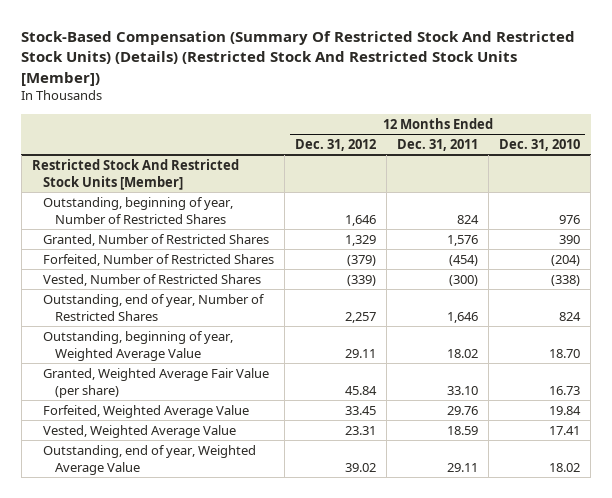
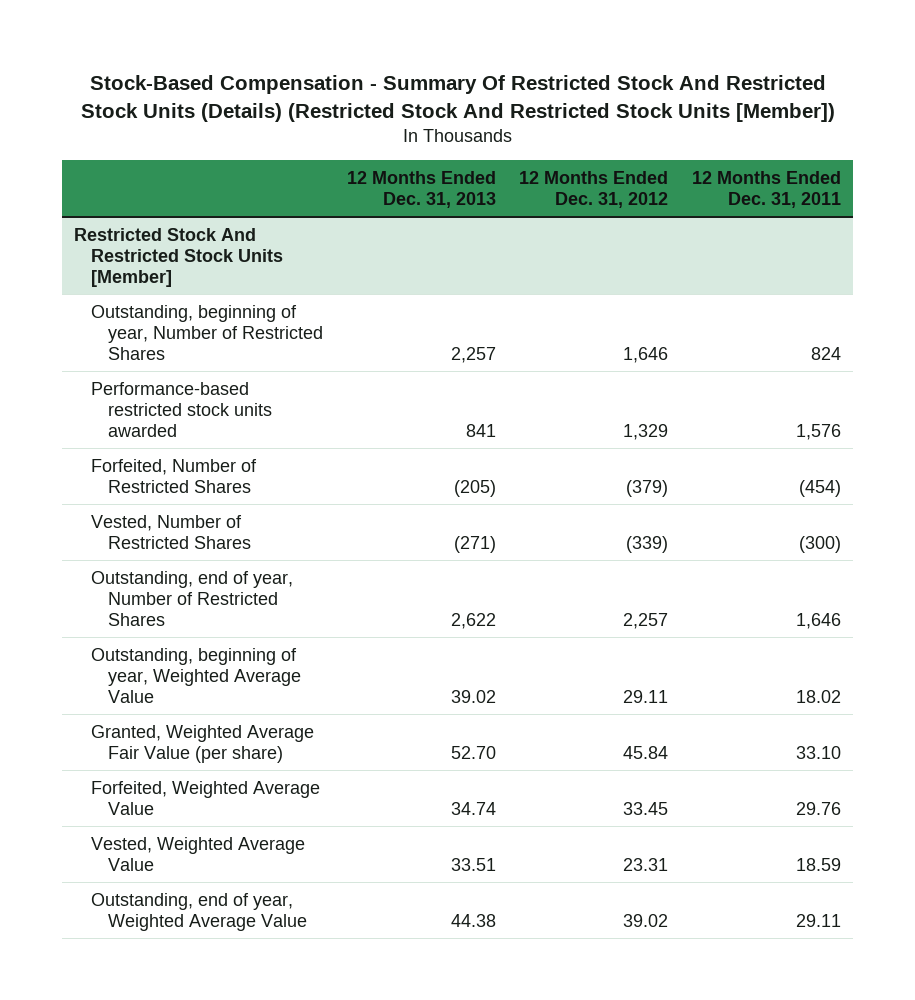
- Stock-Based Compensation (Summary Of Restricted Stock And Restricted Stock Units) (Details) (Restricted Stock And Restricted Stock Units [Member])
+ Stock-Based Compensation - Summary Of Restricted Stock And Restricted Stock Units (Details) (Restricted Stock And Restricted Stock Units [Member])
- | 12 Months Ended Dec. 31, 2012 | 12 Months Ended Dec. 31, 2011 | 12 Months Ended Dec. 31, 2010
+ | 12 Months Ended Dec. 31, 2013 | 12 Months Ended Dec. 31, 2012 | 12 Months Ended Dec. 31, 2011
@ Restricted Stock And Restricted Stock Units [Member]
- Granted, Number of Restricted Shares | 1,329 | 1,576 | 390
+ Performance-based restricted stock units awarded | 841 | 1,329 | 1,576

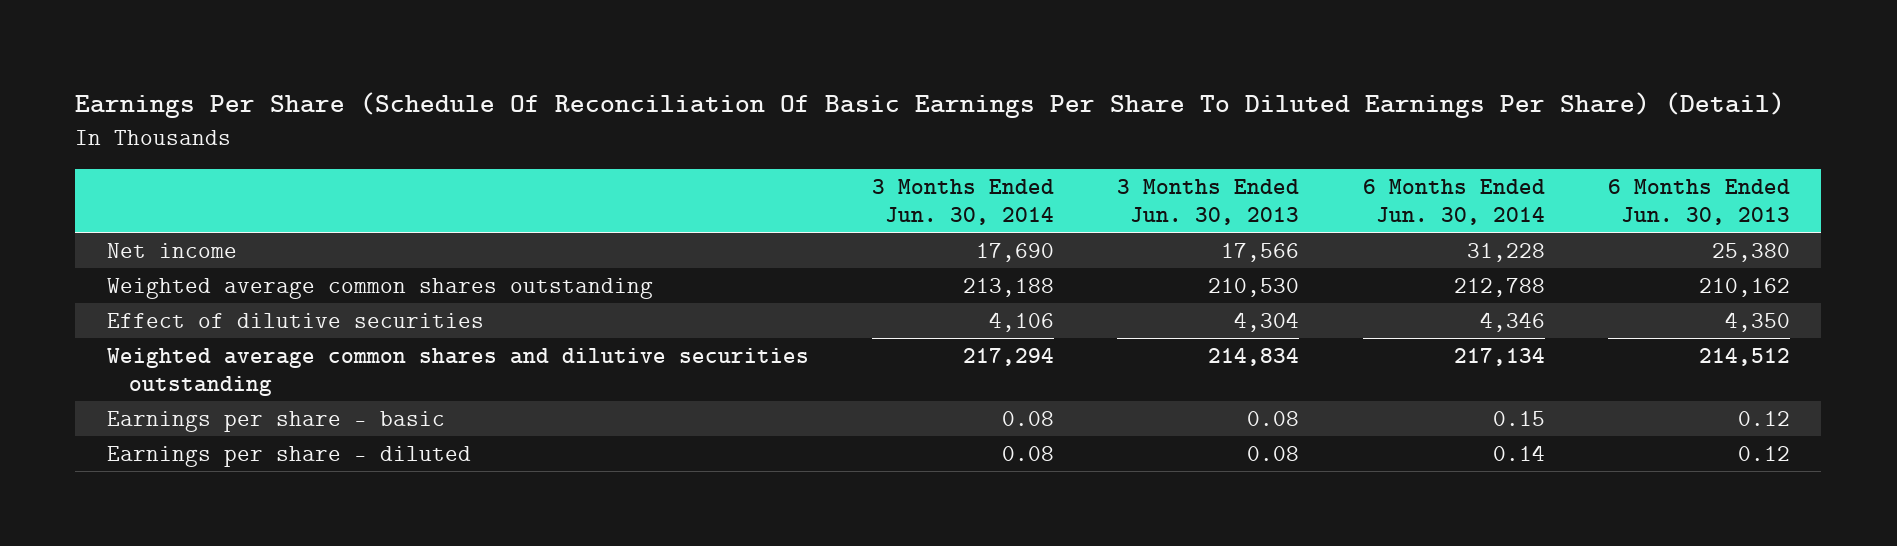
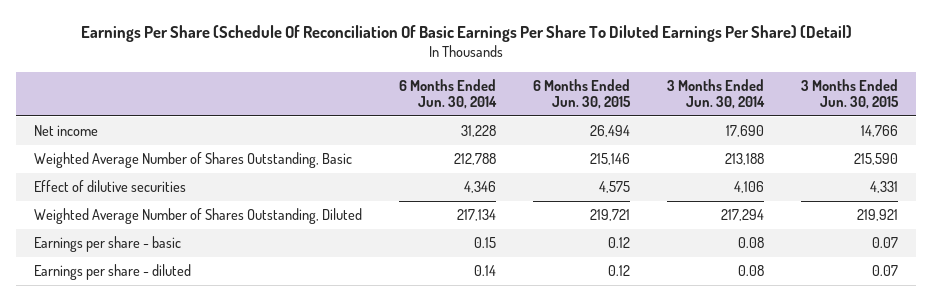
- | 3 Months Ended Jun. 30, 2014 | 3 Months Ended Jun. 30, 2013 | 6 Months Ended Jun. 30, 2014 | 6 Months Ended Jun. 30, 2013
+ | 6 Months Ended Jun. 30, 2014 | 6 Months Ended Jun. 30, 2015 | 3 Months Ended Jun. 30, 2014 | 3 Months Ended Jun. 30, 2015
- Weighted average common shares outstanding | 213,188 | 210,530 | 212,788 | 210,162
+ Weighted Average Number of Shares Outstanding, Basic | 212,788 | 215,146 | 213,188 | 215,590
- Weighted average common shares and dilutive securities outstanding | 217,294 | 214,834 | 217,134 | 214,512
+ Weighted Average Number of Shares Outstanding, Diluted | 217,134 | 219,721 | 217,294 | 219,921

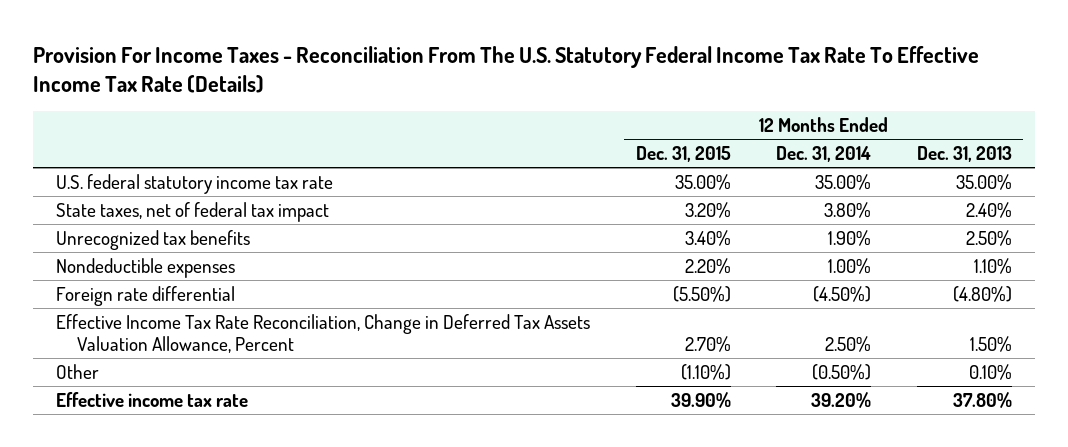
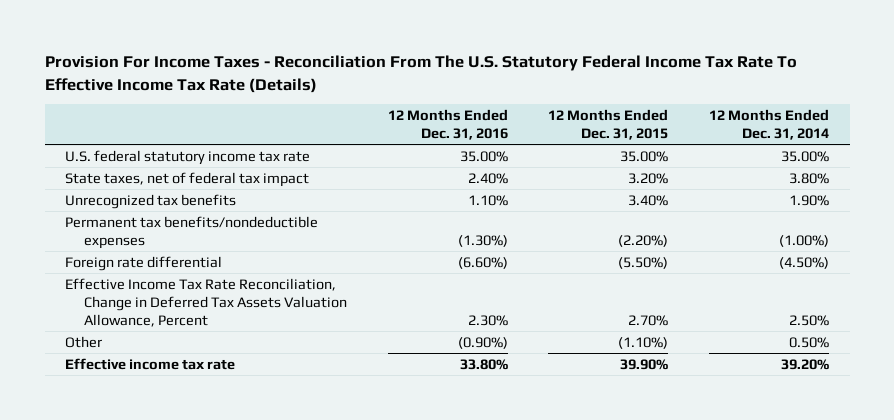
- | 12 Months Ended Dec. 31, 2015 | 12 Months Ended Dec. 31, 2014 | 12 Months Ended Dec. 31, 2013
+ | 12 Months Ended Dec. 31, 2016 | 12 Months Ended Dec. 31, 2015 | 12 Months Ended Dec. 31, 2014
- Nondeductible expenses | 2.20% | 1.00% | 1.10%
+ Permanent tax benefits/nondeductible expenses | (1.30%) | (2.20%) | (1.00%)
- Other | (1.10%) | (0.50%) | 0.10%
+ Other | (0.90%) | (1.10%) | 0.50%

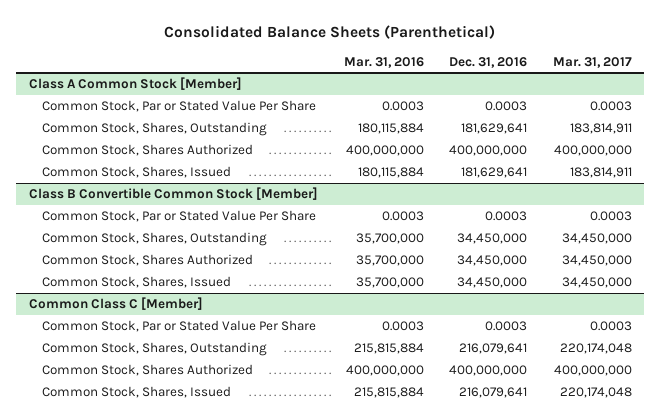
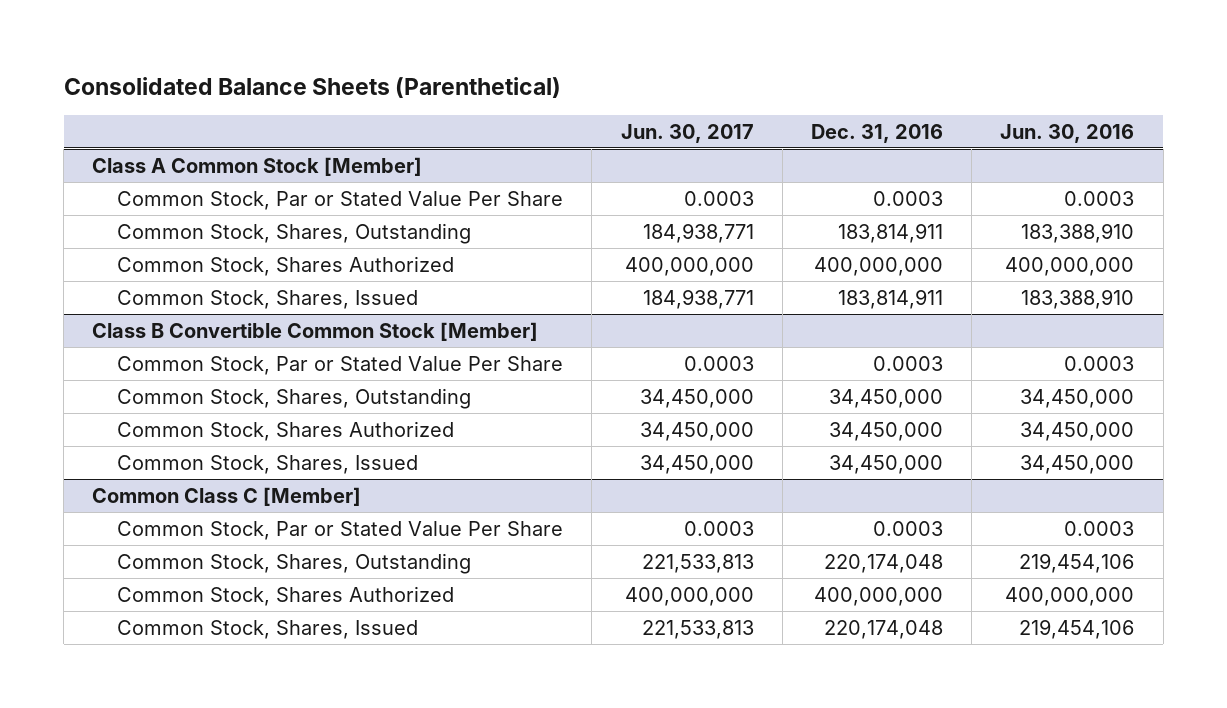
- | Mar. 31, 2016 | Dec. 31, 2016 | Mar. 31, 2017
+ | Jun. 30, 2017 | Dec. 31, 2016 | Jun. 30, 2016
@ Class A Common Stock [Member]
- Common Stock, Shares, Outstanding | 180,115,884 | 181,629,641 | 183,814,911
+ Common Stock, Shares, Outstanding | 184,938,771 | 183,814,911 | 183,388,910
- Common Stock, Shares, Issued | 180,115,884 | 181,629,641 | 183,814,911
+ Common Stock, Shares, Issued | 184,938,771 | 183,814,911 | 183,388,910
@ Common Class C [Member]
- Common Stock, Shares, Outstanding | 215,815,884 | 216,079,641 | 220,174,048
+ Common Stock, Shares, Outstanding | 221,533,813 | 220,174,048 | 219,454,106
- Common Stock, Shares, Issued | 215,815,884 | 216,079,641 | 220,174,048
+ Common Stock, Shares, Issued | 221,533,813 | 220,174,048 | 219,454,106

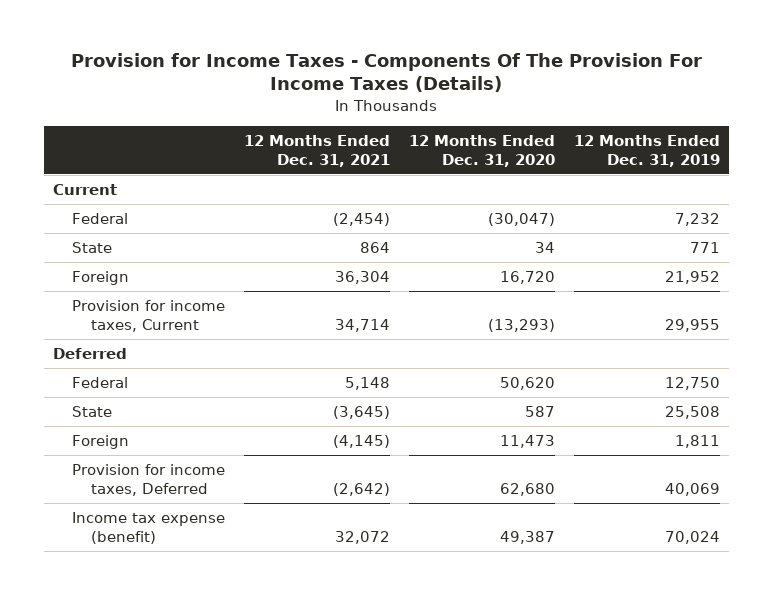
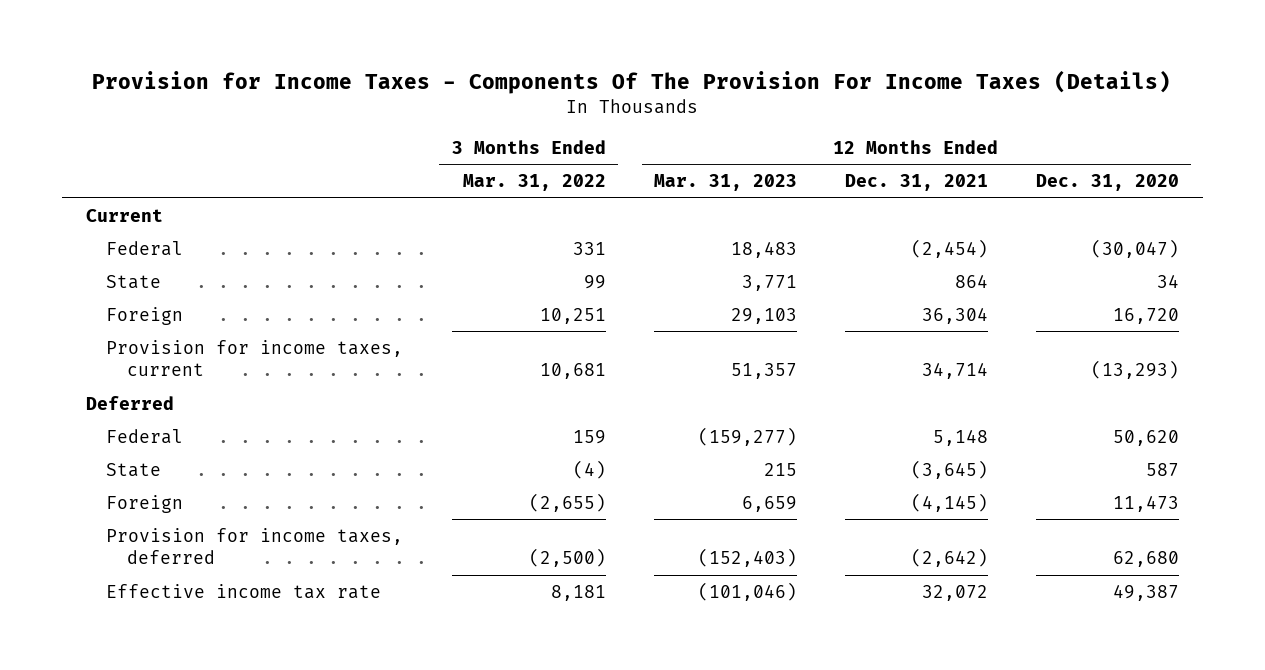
- | 12 Months Ended Dec. 31, 2021 | 12 Months Ended Dec. 31, 2020 | 12 Months Ended Dec. 31, 2019
+ | 3 Months Ended Mar. 31, 2022 | 12 Months Ended Mar. 31, 2023 | 12 Months Ended Dec. 31, 2021 | 12 Months Ended Dec. 31, 2020
- Provision for income taxes, Current | 34,714 | (13,293) | 29,955
+ Provision for income taxes, current | 10,681 | 51,357 | 34,714 | (13,293)
- Provision for income taxes, Deferred | (2,642) | 62,680 | 40,069
- Income tax expense (benefit) | 32,072 | 49,387 | 70,024
+ Provision for income taxes, deferred | (2,500) | (152,403) | (2,642) | 62,680
+ Effective income tax rate | 8,181 | (101,046) | 32,072 | 49,387

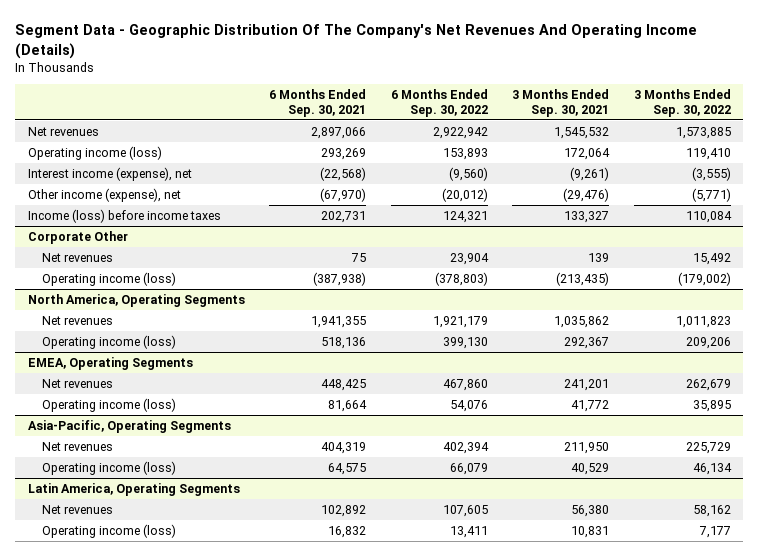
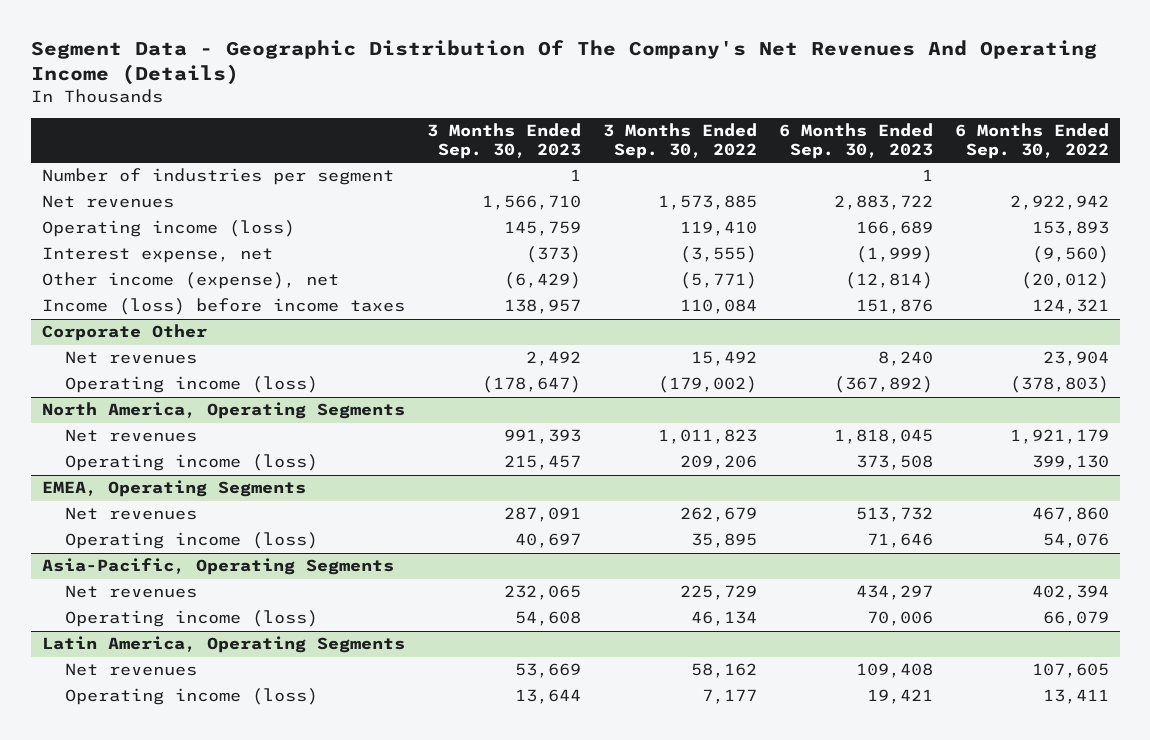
- | 6 Months Ended Sep. 30, 2021 | 6 Months Ended Sep. 30, 2022 | 3 Months Ended Sep. 30, 2021 | 3 Months Ended Sep. 30, 2022
+ | 3 Months Ended Sep. 30, 2023 | 3 Months Ended Sep. 30, 2022 | 6 Months Ended Sep. 30, 2023 | 6 Months Ended Sep. 30, 2022
+ Number of industries per segment | 1 | | 1 |
- Interest income (expense), net | (22,568) | (9,560) | (9,261) | (3,555)
+ Interest expense, net | (373) | (3,555) | (1,999) | (9,560)

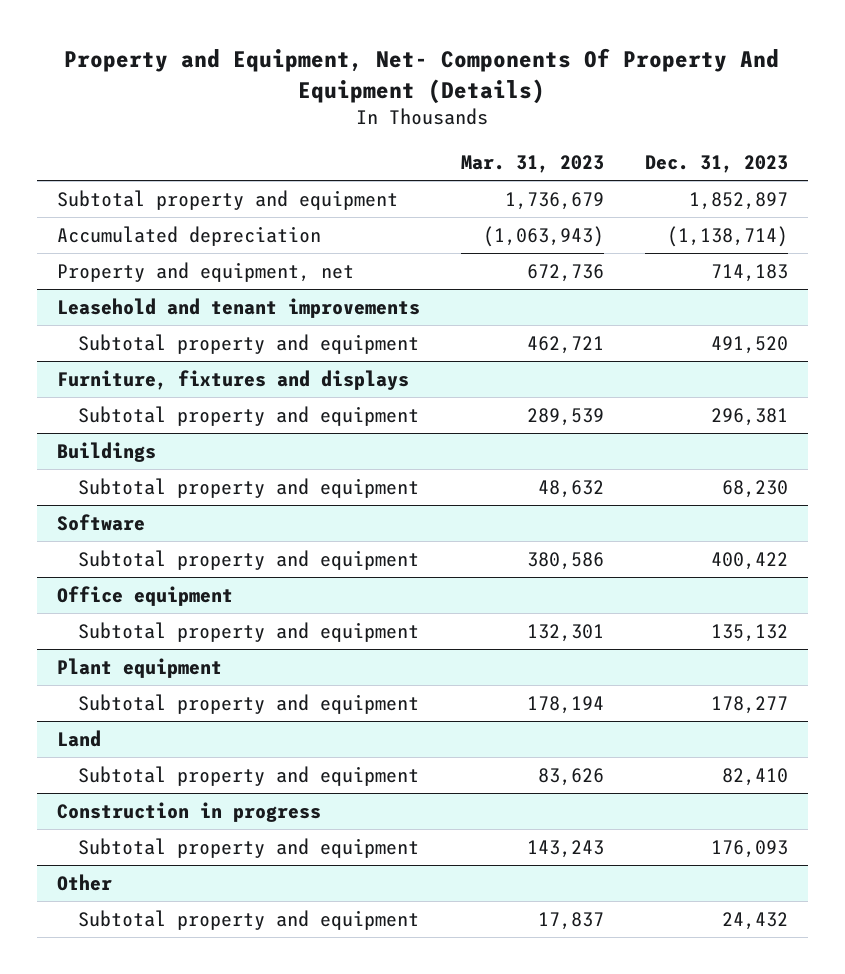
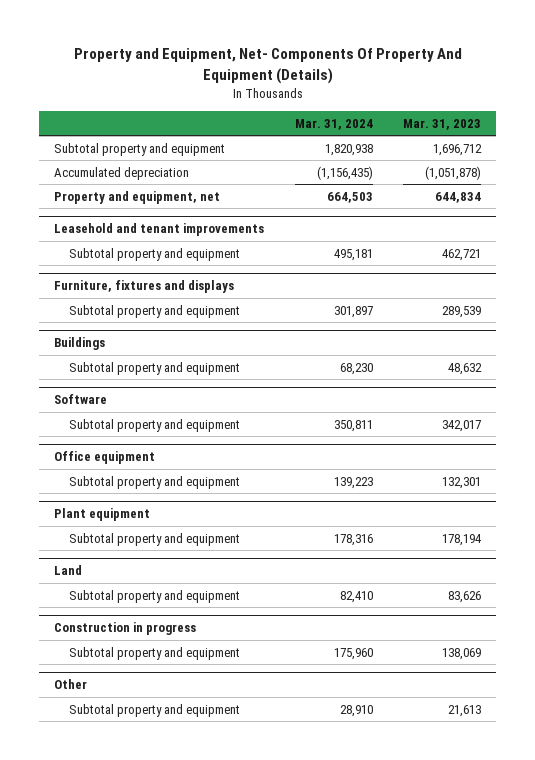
- | Mar. 31, 2023 | Dec. 31, 2023
+ | Mar. 31, 2024 | Mar. 31, 2023
- Subtotal property and equipment | 1,736,679 | 1,852,897
- Accumulated depreciation | (1,063,943) | (1,138,714)
- Property and equipment, net | 672,736 | 714,183
+ Subtotal property and equipment | 1,820,938 | 1,696,712
+ Accumulated depreciation | (1,156,435) | (1,051,878)
+ Property and equipment, net | 664,503 | 644,834
@ Software
- Subtotal property and equipment | 380,586 | 400,422
+ Subtotal property and equipment | 350,811 | 342,017
@ Construction in progress
- Subtotal property and equipment | 143,243 | 176,093
+ Subtotal property and equipment | 175,960 | 138,069
@ Other
- Subtotal property and equipment | 17,837 | 24,432
+ Subtotal property and equipment | 28,910 | 21,613

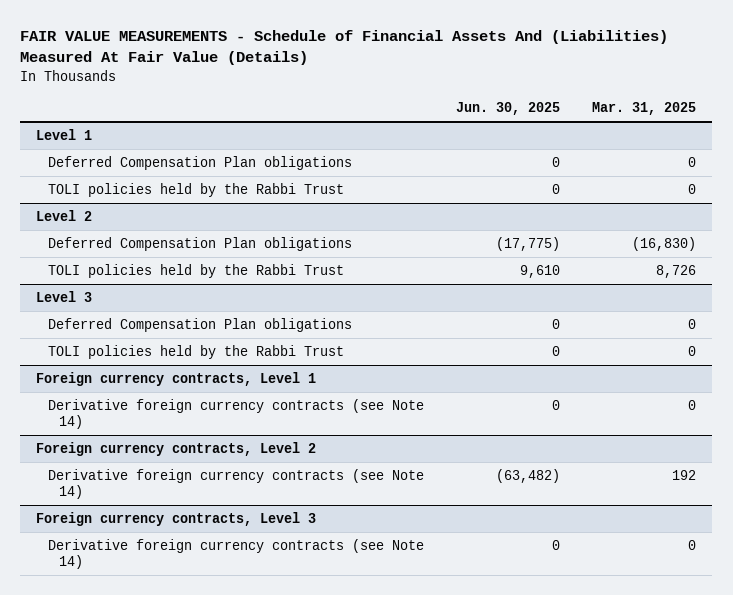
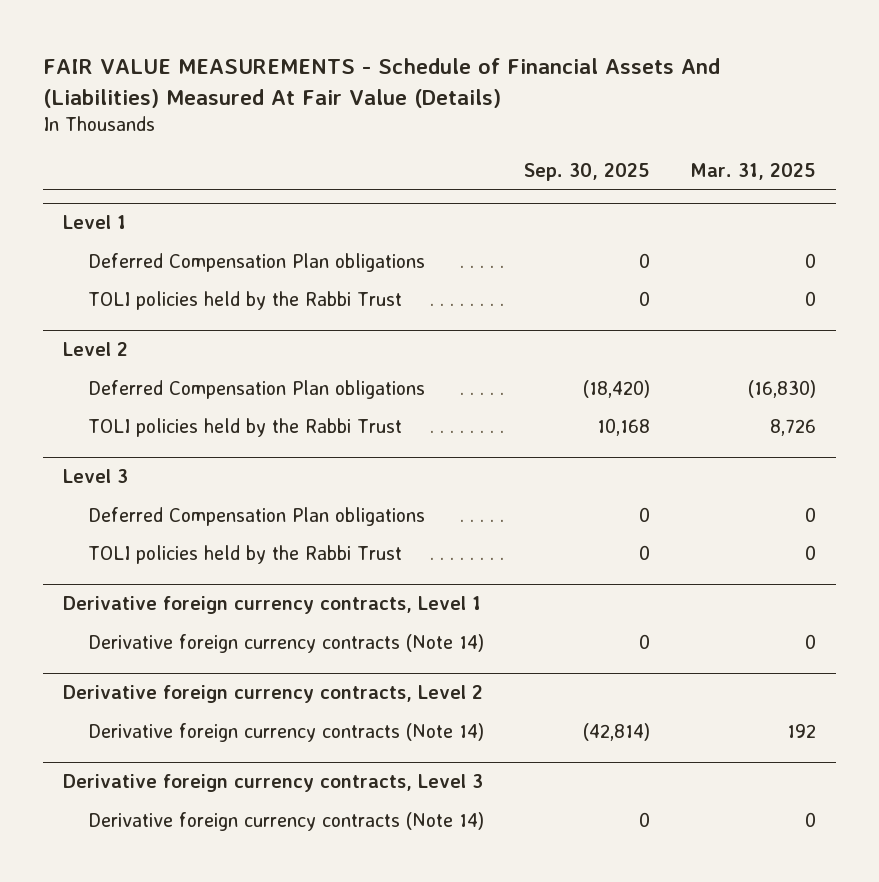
- | Jun. 30, 2025 | Mar. 31, 2025
+ | Sep. 30, 2025 | Mar. 31, 2025
- Foreign currency contracts, Level 1
- Derivative foreign currency contracts (see Note 14) | 0 | 0
- Foreign currency contracts, Level 2
- Derivative foreign currency contracts (see Note 14) | (63,482) | 192
- Foreign currency contracts, Level 3
- Derivative foreign currency contracts (see Note 14) | 0 | 0
+ Derivative foreign currency contracts, Level 1
+ Derivative foreign currency contracts (Note 14) | 0 | 0
+ Derivative foreign currency contracts, Level 2
+ Derivative foreign currency contracts (Note 14) | (42,814) | 192
+ Derivative foreign currency contracts, Level 3
+ Derivative foreign currency contracts (Note 14) | 0 | 0

